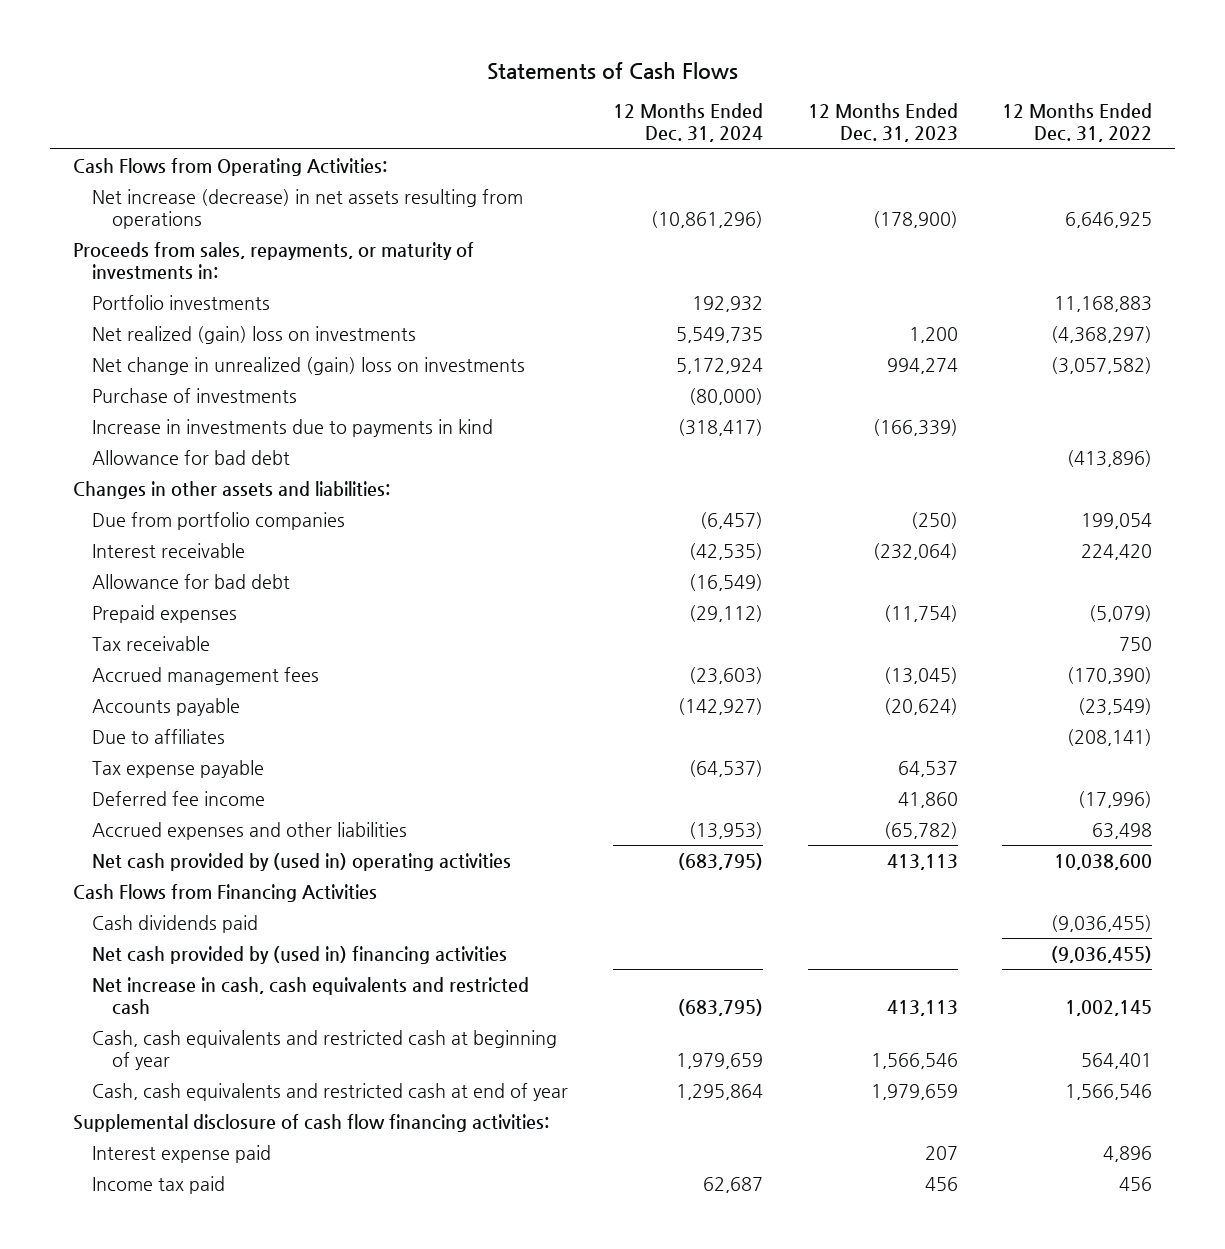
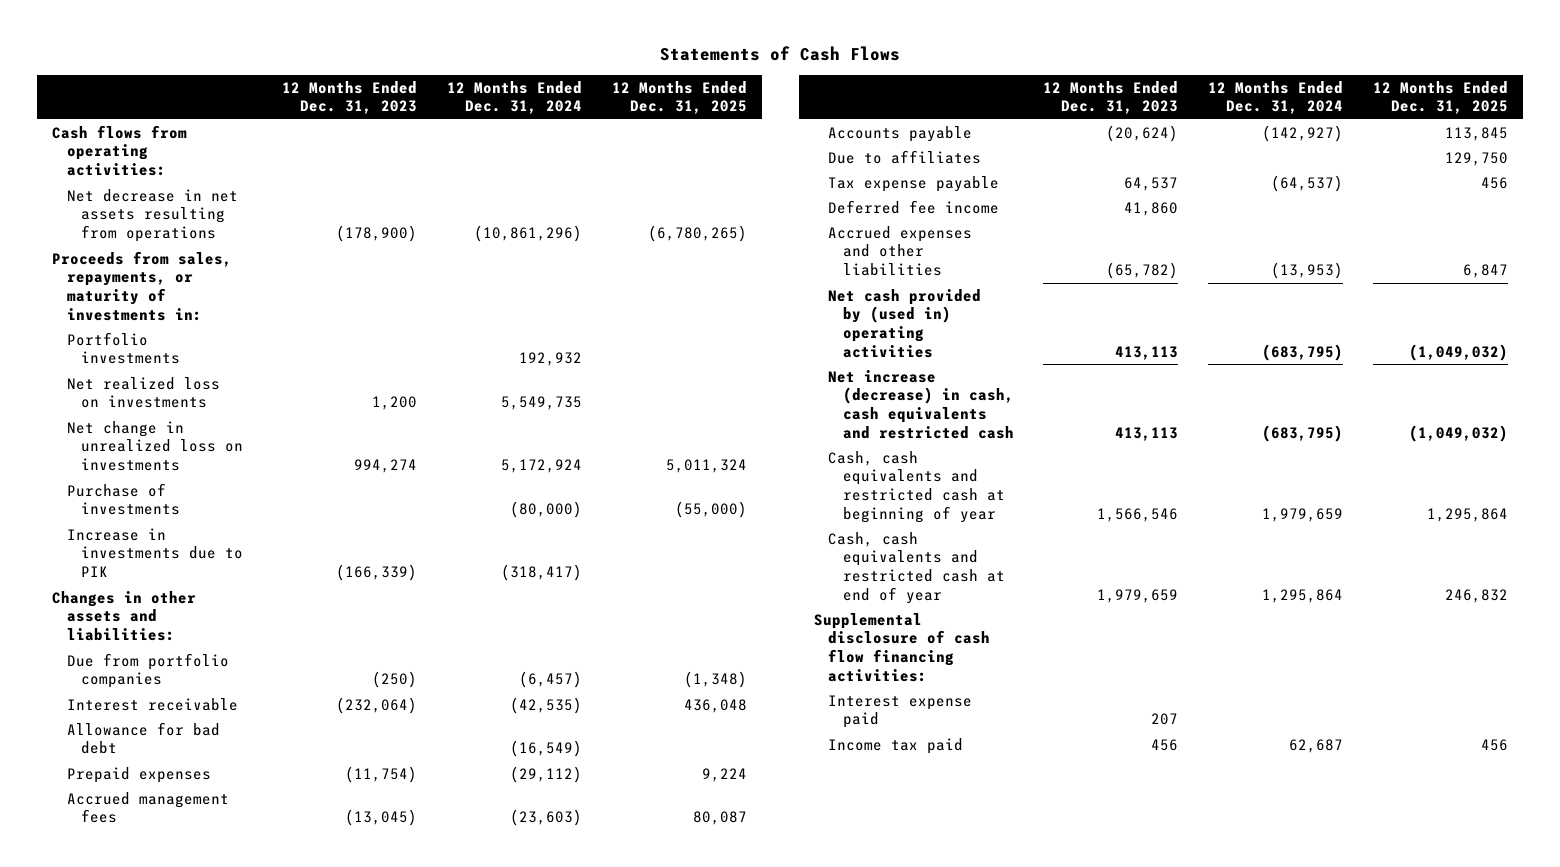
- | 12 Months Ended Dec. 31, 2024 | 12 Months Ended Dec. 31, 2023 | 12 Months Ended Dec. 31, 2022
+ | 12 Months Ended Dec. 31, 2023 | 12 Months Ended Dec. 31, 2024 | 12 Months Ended Dec. 31, 2025
- Cash Flows from Operating Activities:
- Net increase (decrease) in net assets resulting from operations | (10,861,296) | (178,900) | 6,646,925
+ Cash flows from operating activities:
+ Net decrease in net assets resulting from operations | (178,900) | (10,861,296) | (6,780,265)
- Net realized (gain) loss on investments | 5,549,735 | 1,200 | (4,368,297)
- Net change in unrealized (gain) loss on investments | 5,172,924 | 994,274 | (3,057,582)
+ Net realized loss on investments | 1,200 | 5,549,735 |
+ Net change in unrealized loss on investments | 994,274 | 5,172,924 | 5,011,324
- Increase in investments due to payments in kind | (318,417) | (166,339) |
- Allowance for bad debt | | | (413,896)
+ Increase in investments due to PIK | (166,339) | (318,417) |
- Tax receivable | | | 750
- Cash Flows from Financing Activities
- Cash dividends paid | | | (9,036,455)
- Net cash provided by (used in) financing activities | | | (9,036,455)
- Net increase in cash, cash equivalents and restricted cash | (683,795) | 413,113 | 1,002,145
+ Net increase (decrease) in cash, cash equivalents and restricted cash | 413,113 | (683,795) | (1,049,032)

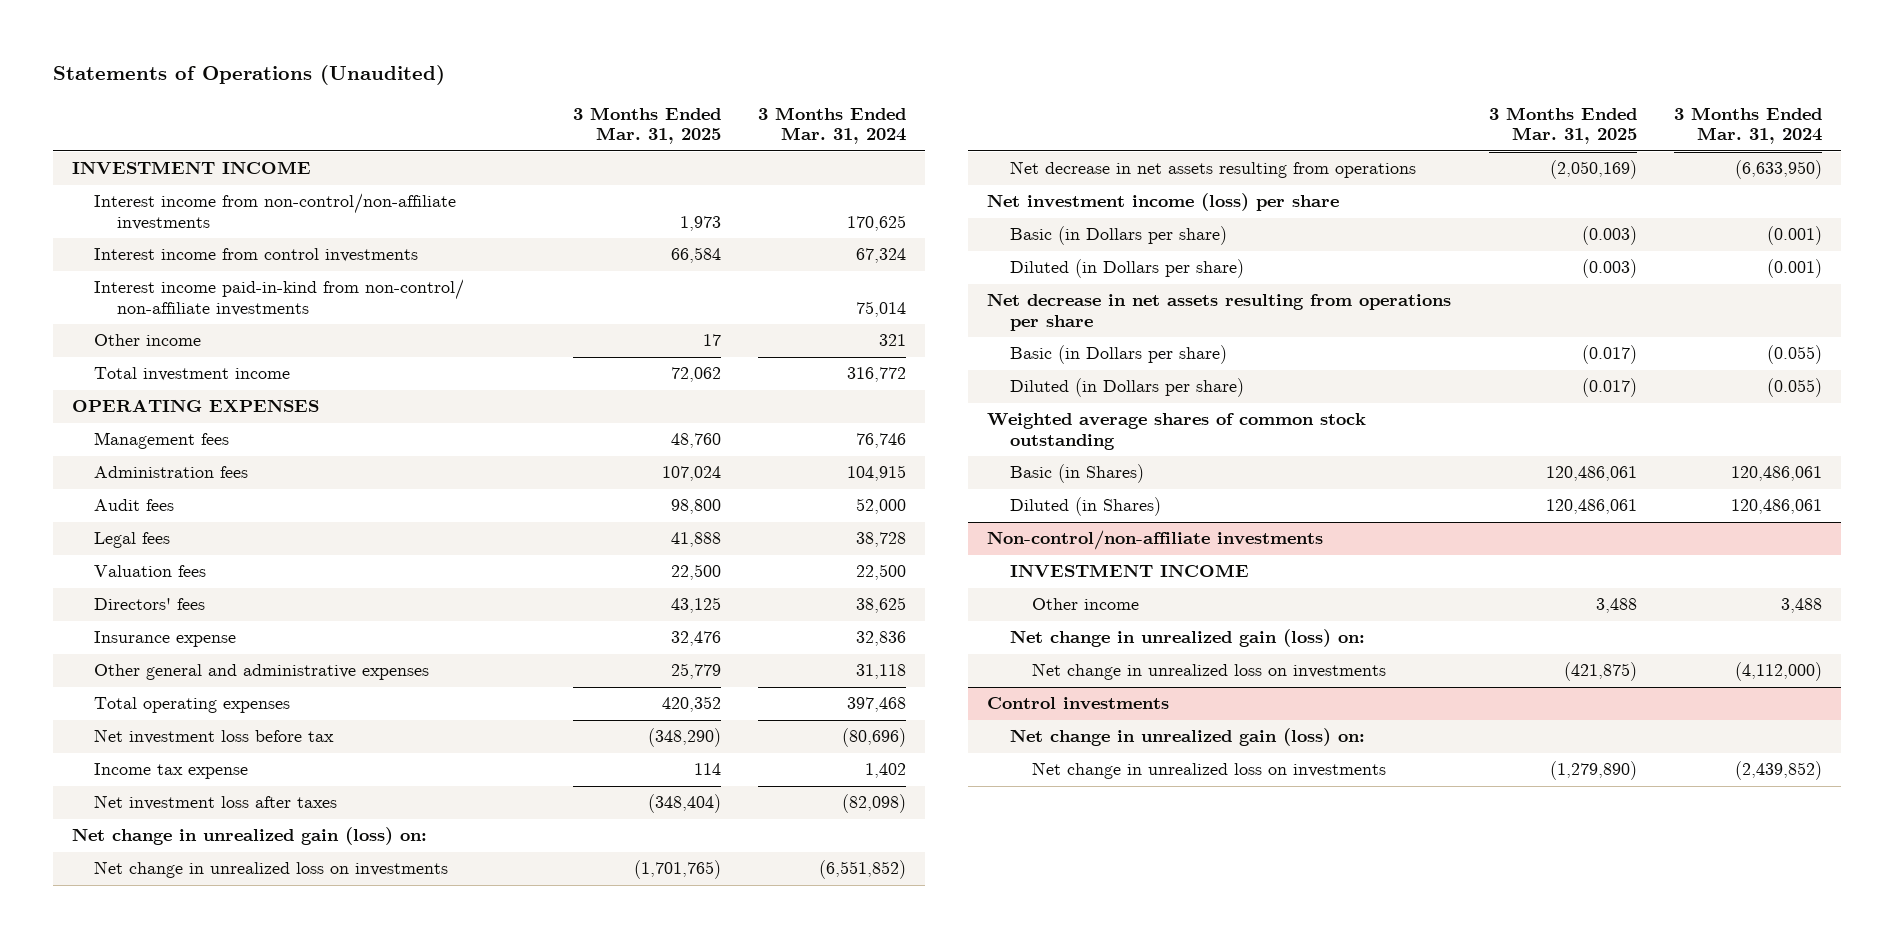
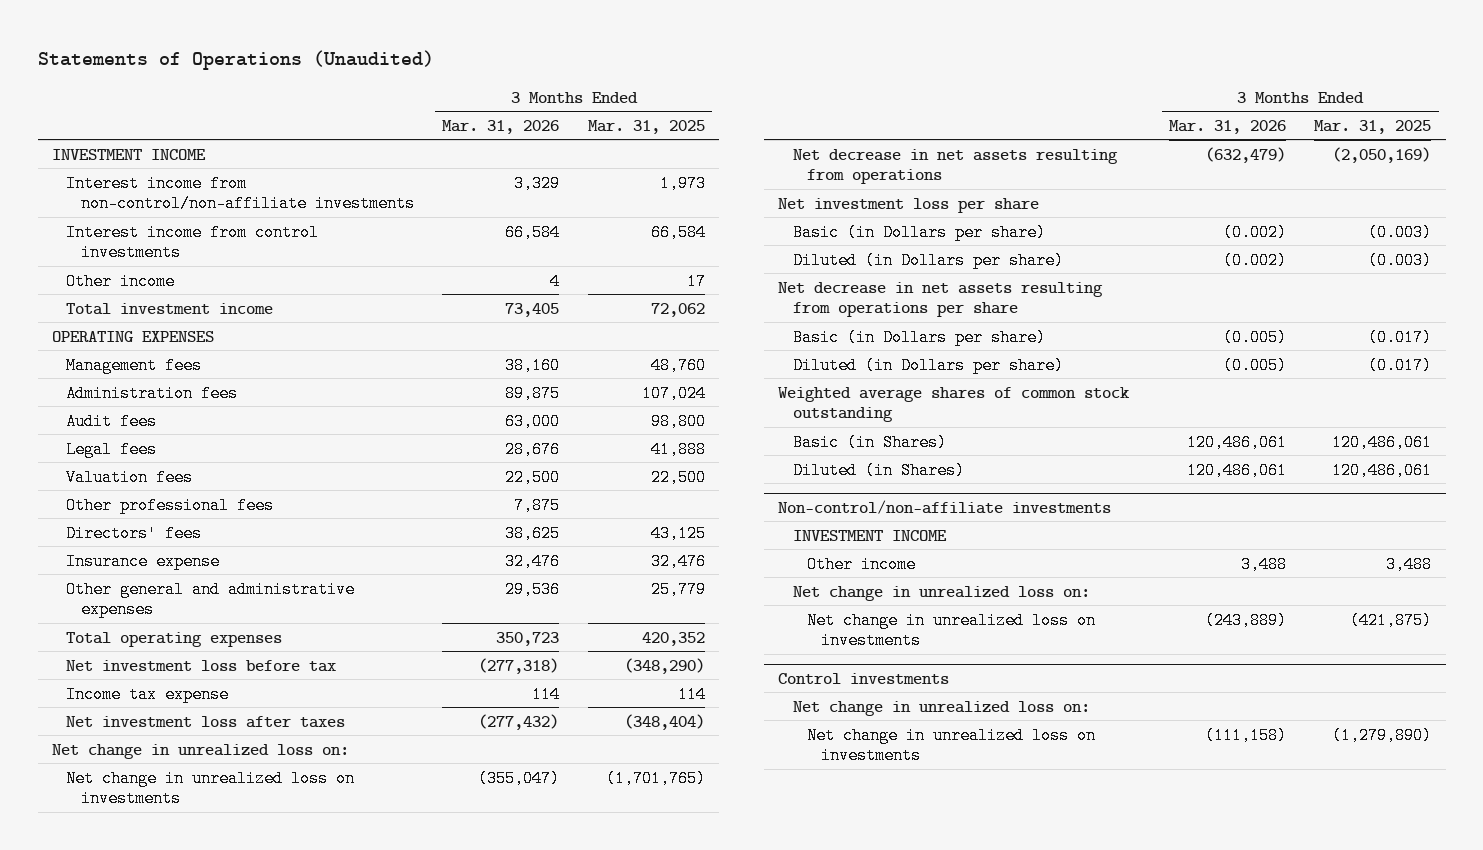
- | 3 Months Ended Mar. 31, 2025 | 3 Months Ended Mar. 31, 2024
+ | 3 Months Ended Mar. 31, 2026 | 3 Months Ended Mar. 31, 2025
- Interest income paid-in-kind from non-control/ non-affiliate investments | | 75,014
+ Other professional fees | 7,875 |
- Net change in unrealized gain (loss) on:
+ Net change in unrealized loss on:
- Net investment income (loss) per share
+ Net investment loss per share
@ Non-control/non-affiliate investments
- Net change in unrealized gain (loss) on:
+ Net change in unrealized loss on:
@ Control investments
- Net change in unrealized gain (loss) on:
+ Net change in unrealized loss on:

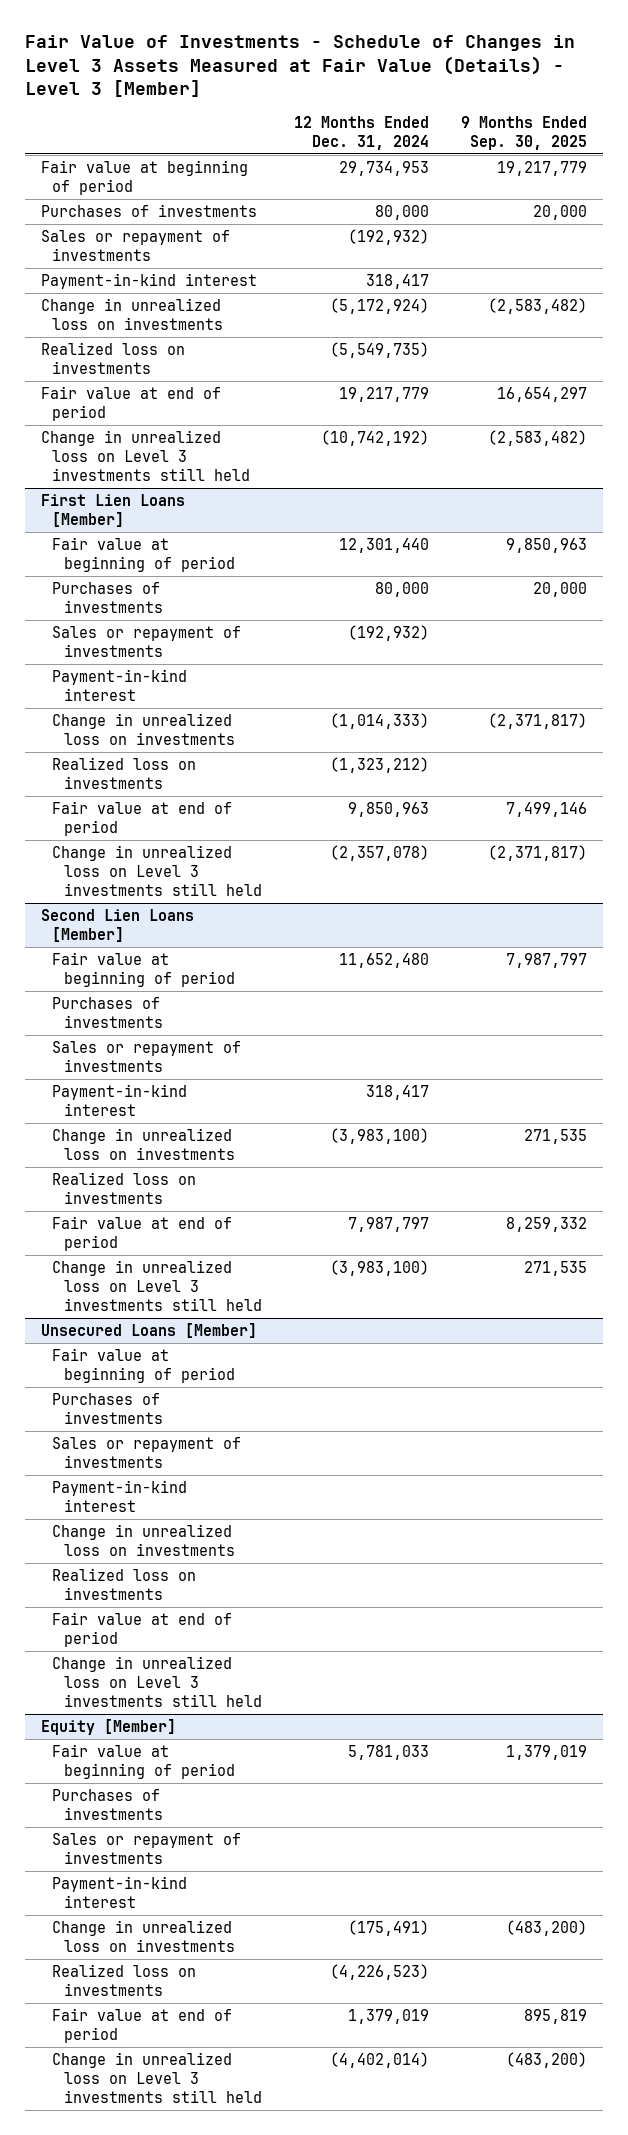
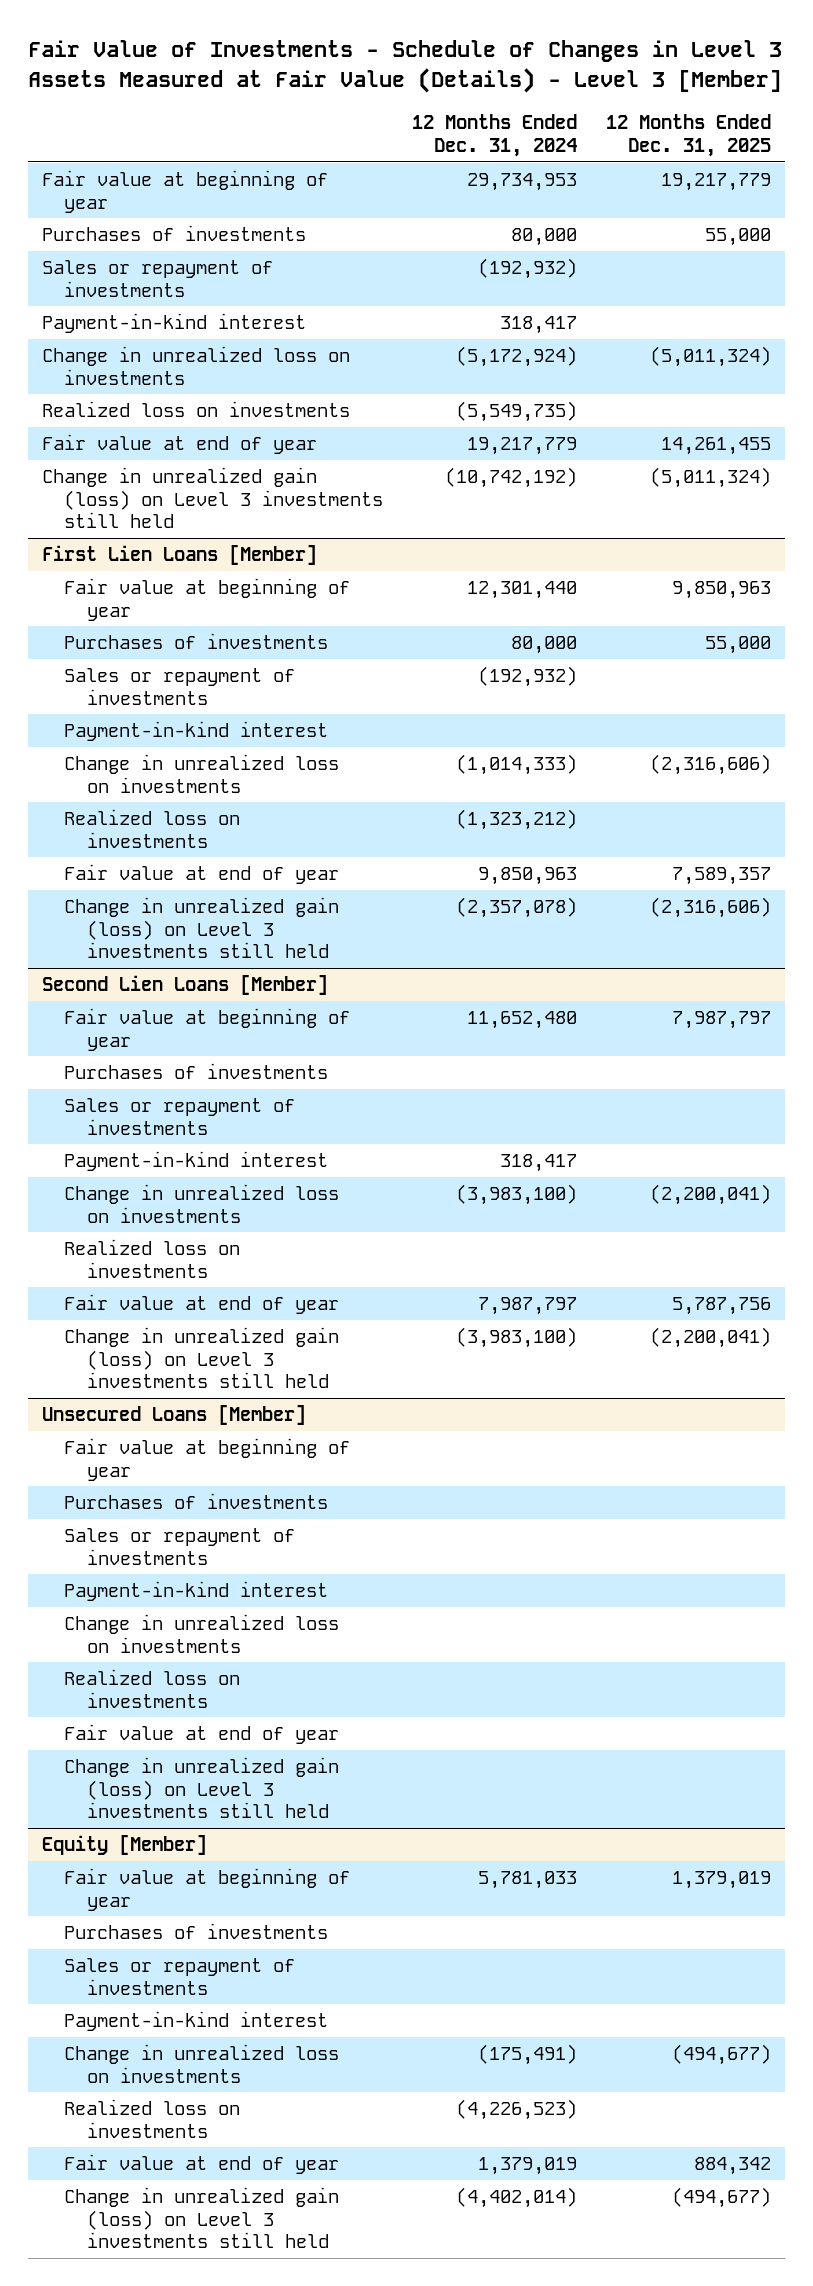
- | 12 Months Ended Dec. 31, 2024 | 9 Months Ended Sep. 30, 2025
+ | 12 Months Ended Dec. 31, 2024 | 12 Months Ended Dec. 31, 2025
- Fair value at beginning of period | 29,734,953 | 19,217,779
+ Fair value at beginning of year | 29,734,953 | 19,217,779
- Fair value at end of period | 19,217,779 | 16,654,297
- Change in unrealized loss on Level 3 investments still held | (10,742,192) | (2,583,482)
+ Fair value at end of year | 19,217,779 | 14,261,455
+ Change in unrealized gain (loss) on Level 3 investments still held | (10,742,192) | (5,011,324)
@ First Lien Loans [Member]
- Fair value at beginning of period | 12,301,440 | 9,850,963
+ Fair value at beginning of year | 12,301,440 | 9,850,963
- Fair value at end of period | 9,850,963 | 7,499,146
- Change in unrealized loss on Level 3 investments still held | (2,357,078) | (2,371,817)
+ Fair value at end of year | 9,850,963 | 7,589,357
+ Change in unrealized gain (loss) on Level 3 investments still held | (2,357,078) | (2,316,606)
@ Second Lien Loans [Member]
- Fair value at beginning of period | 11,652,480 | 7,987,797
+ Fair value at beginning of year | 11,652,480 | 7,987,797
- Fair value at end of period | 7,987,797 | 8,259,332
- Change in unrealized loss on Level 3 investments still held | (3,983,100) | 271,535
+ Fair value at end of year | 7,987,797 | 5,787,756
+ Change in unrealized gain (loss) on Level 3 investments still held | (3,983,100) | (2,200,041)
@ Unsecured Loans [Member]
- Fair value at beginning of period
+ Fair value at beginning of year
- Fair value at end of period
- Change in unrealized loss on Level 3 investments still held
+ Fair value at end of year
+ Change in unrealized gain (loss) on Level 3 investments still held
@ Equity [Member]
- Fair value at beginning of period | 5,781,033 | 1,379,019
+ Fair value at beginning of year | 5,781,033 | 1,379,019
- Fair value at end of period | 1,379,019 | 895,819
- Change in unrealized loss on Level 3 investments still held | (4,402,014) | (483,200)
+ Fair value at end of year | 1,379,019 | 884,342
+ Change in unrealized gain (loss) on Level 3 investments still held | (4,402,014) | (494,677)

